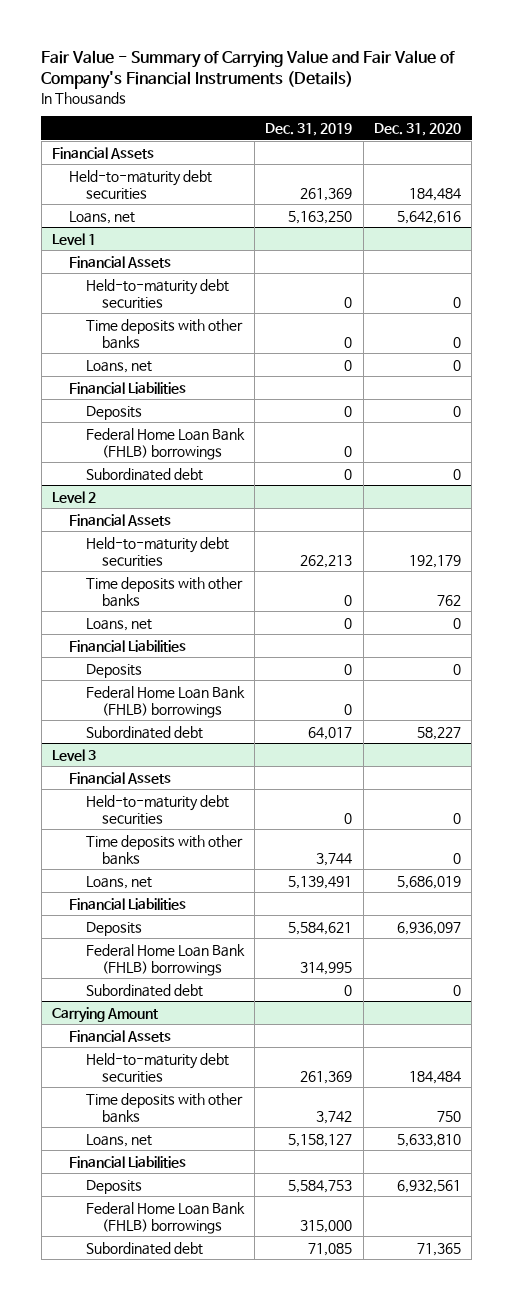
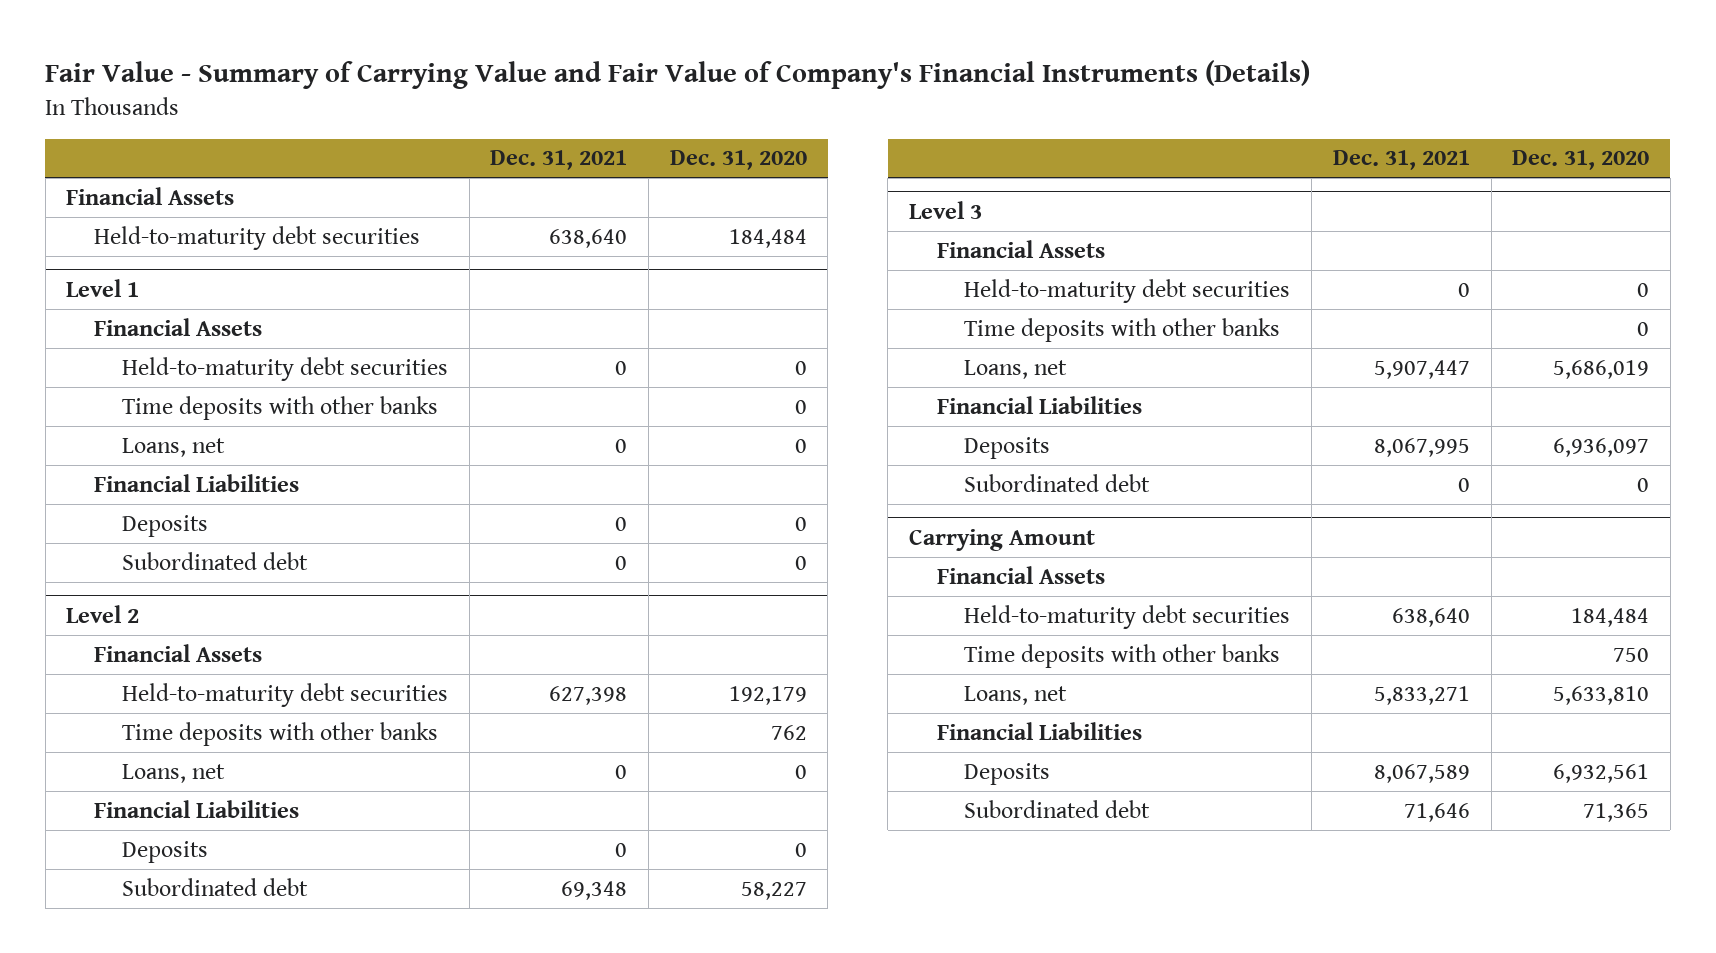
- | Dec. 31, 2019 | Dec. 31, 2020
+ | Dec. 31, 2021 | Dec. 31, 2020
- Loans, net | 5,163,250 | 5,642,616
@ Level 1
- Federal Home Loan Bank (FHLB) borrowings | 0 |
@ Level 2
- Federal Home Loan Bank (FHLB) borrowings | 0 |
@ Level 3
- Federal Home Loan Bank (FHLB) borrowings | 314,995 |
@ Carrying Amount
- Federal Home Loan Bank (FHLB) borrowings | 315,000 |

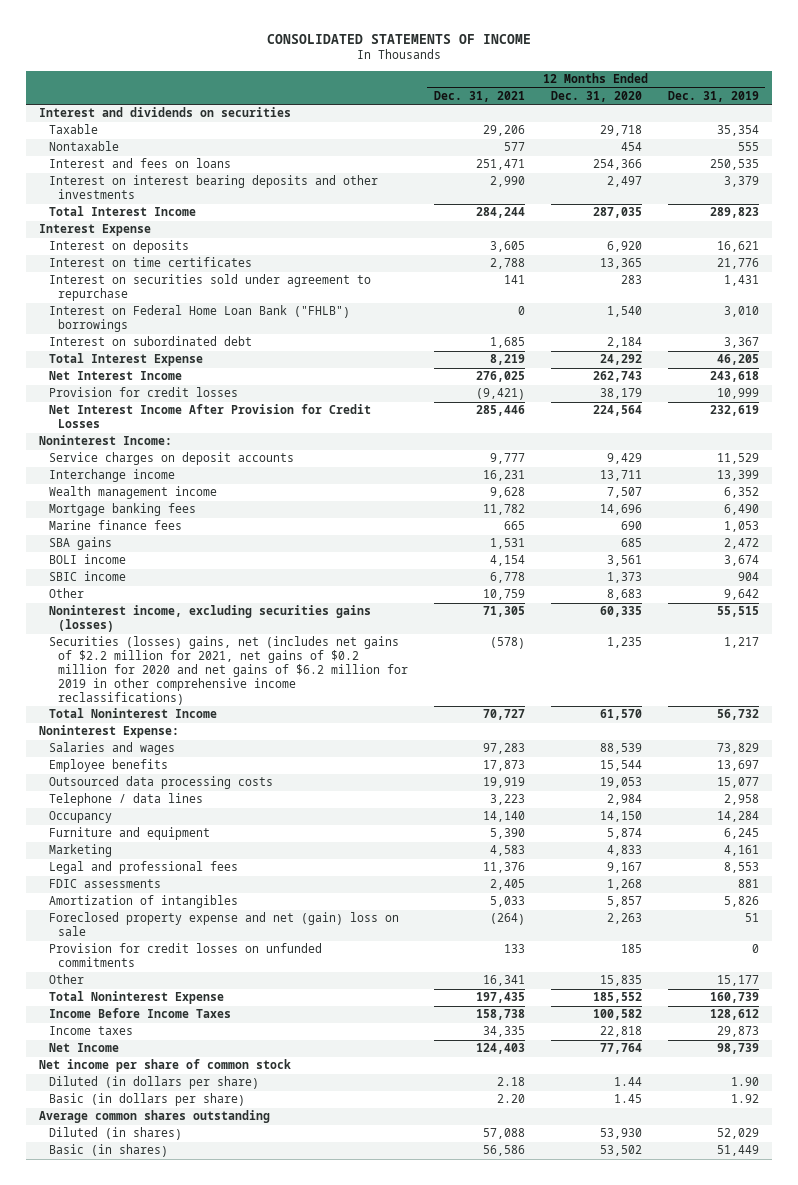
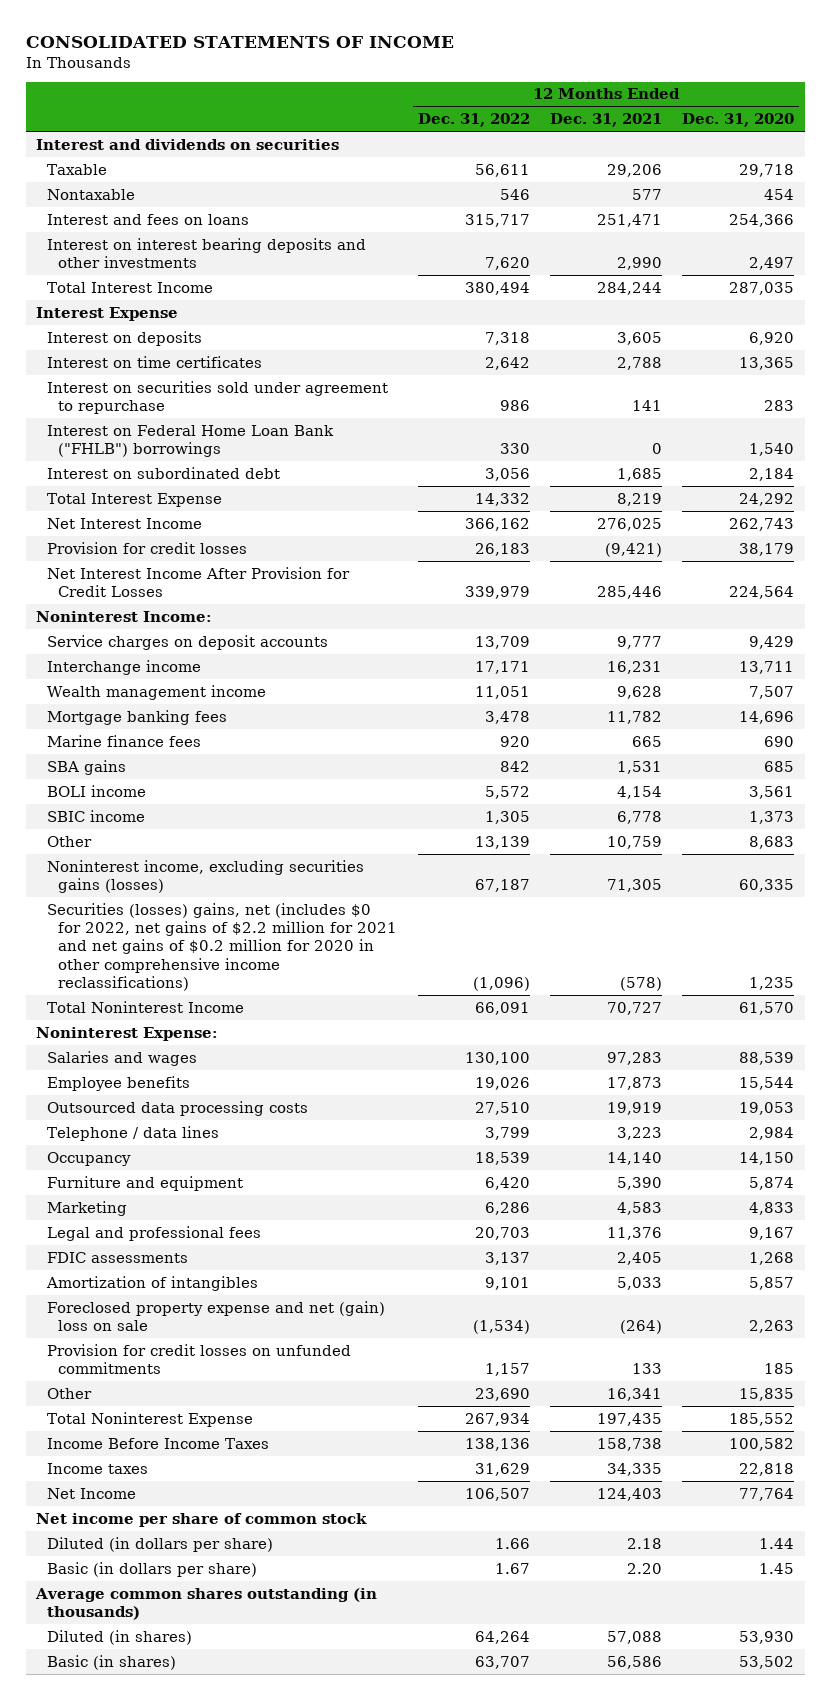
- | 12 Months Ended Dec. 31, 2021 | 12 Months Ended Dec. 31, 2020 | 12 Months Ended Dec. 31, 2019
+ | 12 Months Ended Dec. 31, 2022 | 12 Months Ended Dec. 31, 2021 | 12 Months Ended Dec. 31, 2020
- Securities (losses) gains, net (includes net gains of $2.2 million for 2021, net gains of $0.2 million for 2020 and net gains of $6.2 million for 2019 in other comprehensive income reclassifications) | (578) | 1,235 | 1,217
+ Securities (losses) gains, net (includes $0 for 2022, net gains of $2.2 million for 2021 and net gains of $0.2 million for 2020 in other comprehensive income reclassifications) | (1,096) | (578) | 1,235
- Average common shares outstanding
+ Average common shares outstanding (in thousands)

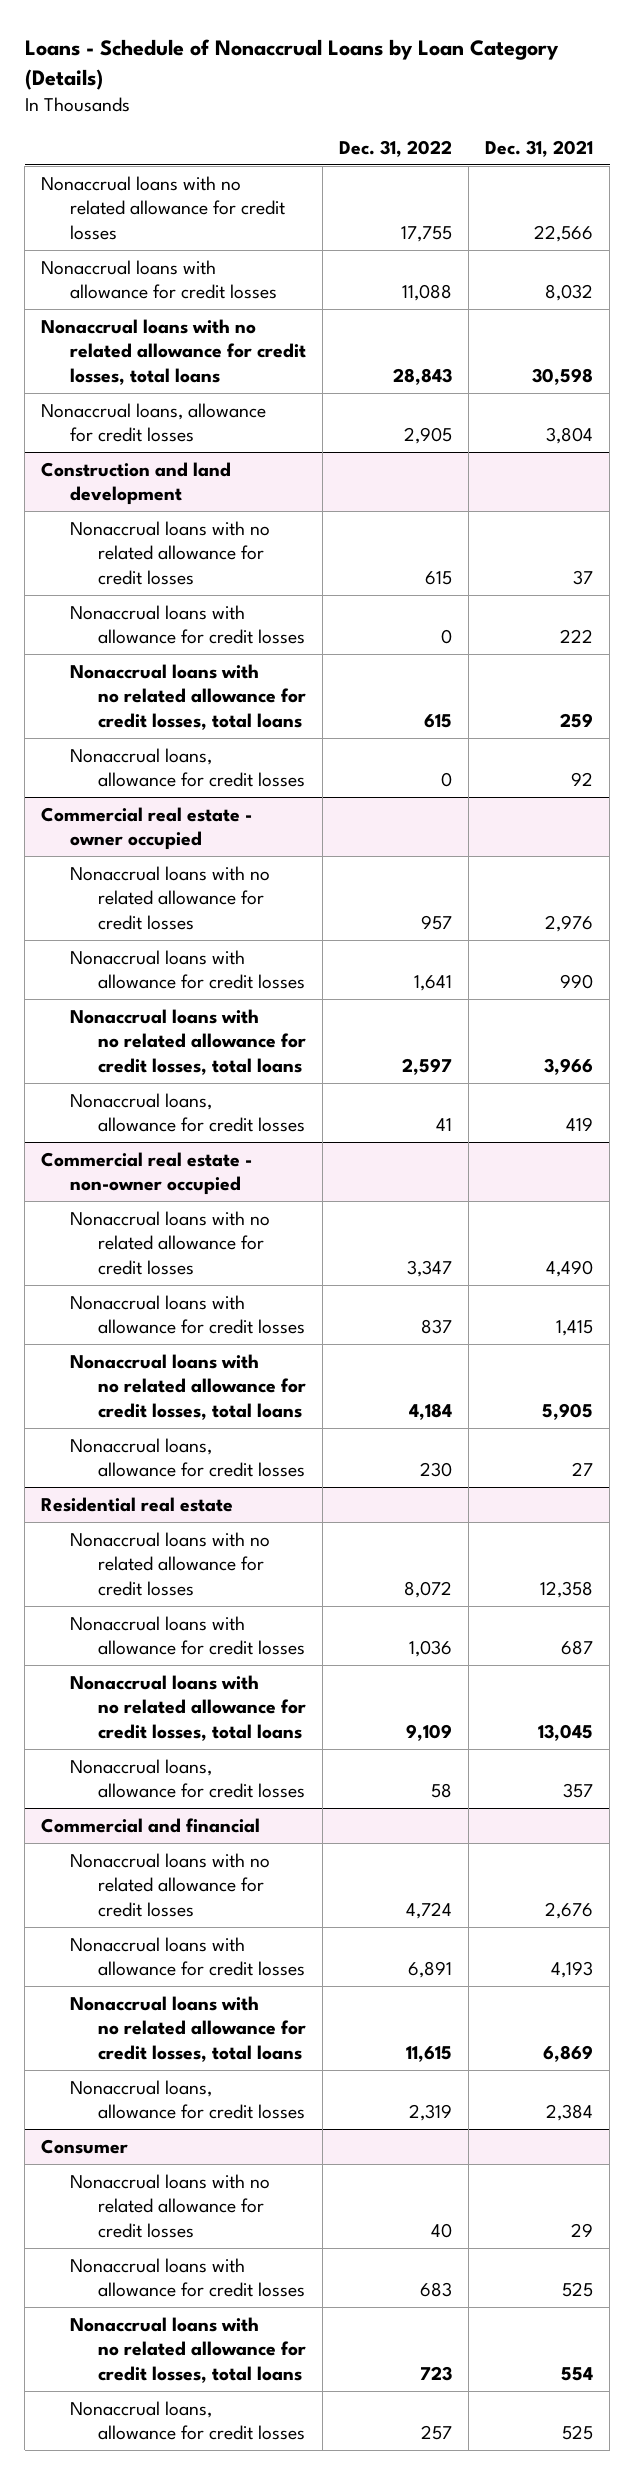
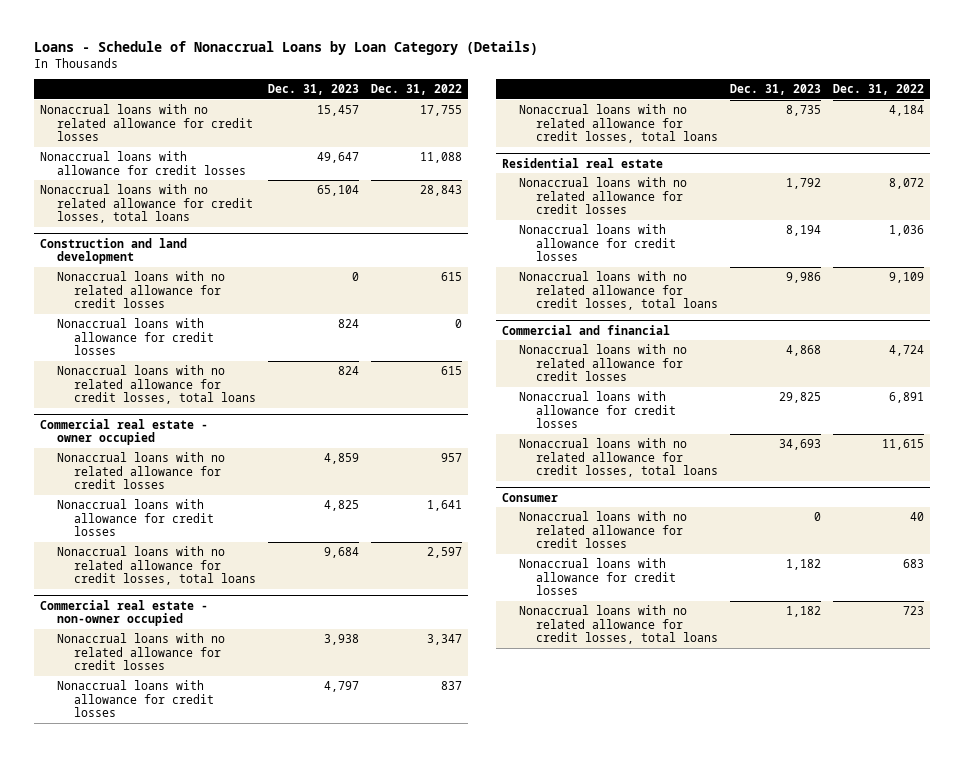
- | Dec. 31, 2022 | Dec. 31, 2021
+ | Dec. 31, 2023 | Dec. 31, 2022
- Nonaccrual loans, allowance for credit losses | 2,905 | 3,804
@ Construction and land development
- Nonaccrual loans, allowance for credit losses | 0 | 92
@ Commercial real estate - owner occupied
- Nonaccrual loans, allowance for credit losses | 41 | 419
@ Commercial real estate - non-owner occupied
- Nonaccrual loans, allowance for credit losses | 230 | 27
@ Residential real estate
- Nonaccrual loans, allowance for credit losses | 58 | 357
@ Commercial and financial
- Nonaccrual loans, allowance for credit losses | 2,319 | 2,384
@ Consumer
- Nonaccrual loans, allowance for credit losses | 257 | 525

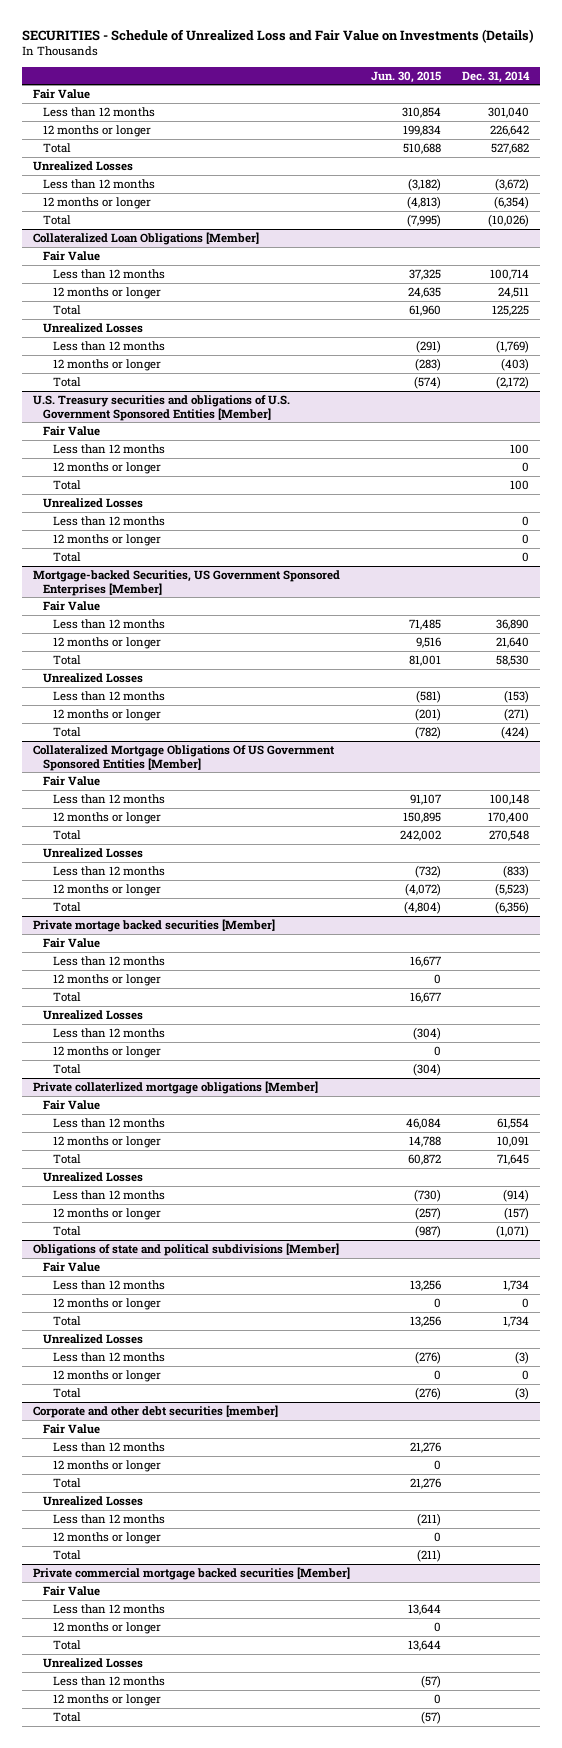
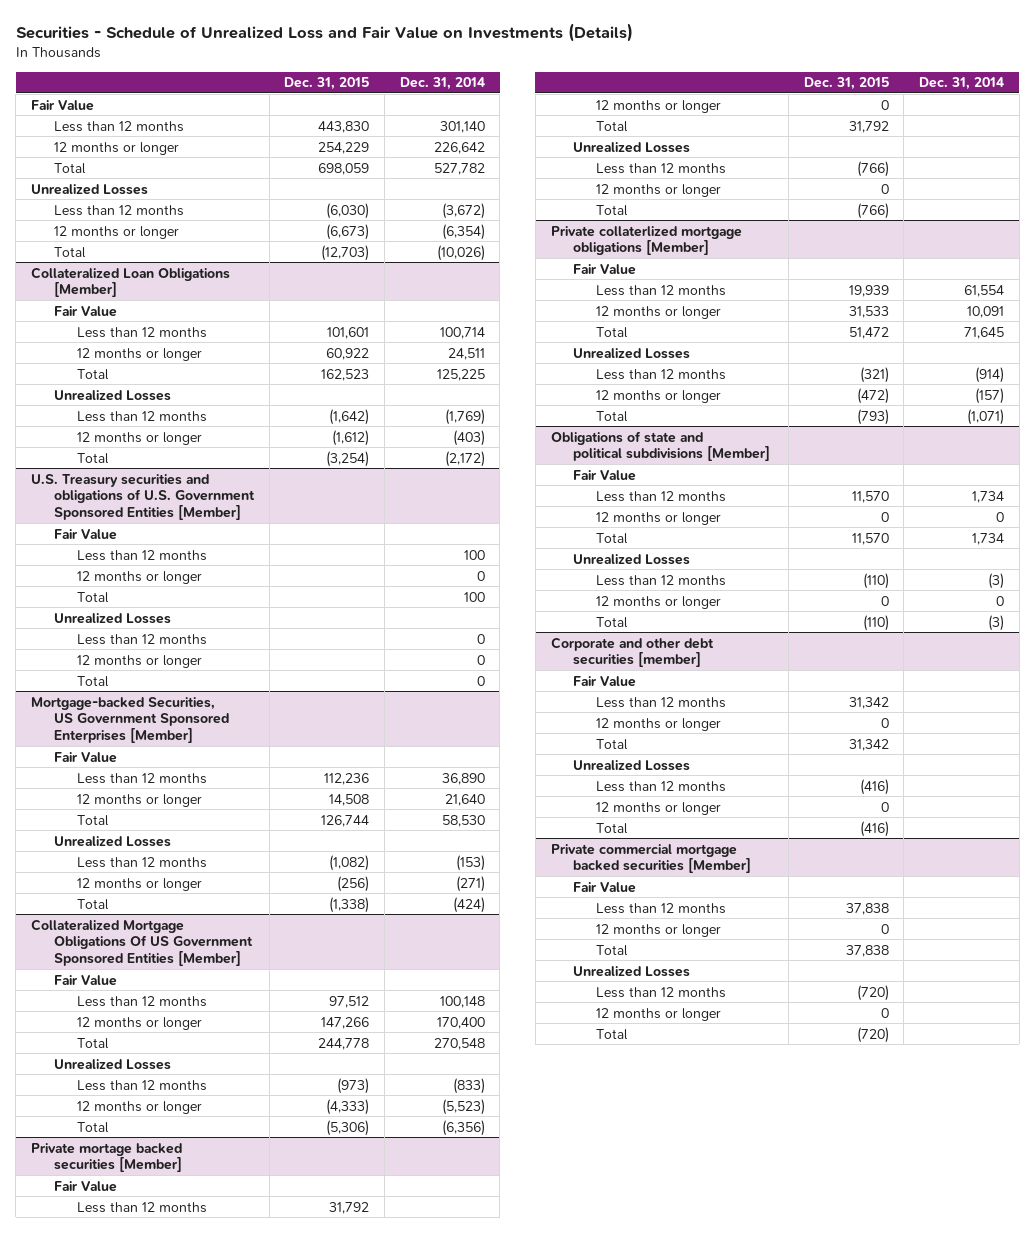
- SECURITIES - Schedule of Unrealized Loss and Fair Value on Investments (Details)
+ Securities - Schedule of Unrealized Loss and Fair Value on Investments (Details)
- | Jun. 30, 2015 | Dec. 31, 2014
+ | Dec. 31, 2015 | Dec. 31, 2014
- Less than 12 months | 310,854 | 301,040
+ Less than 12 months | 443,830 | 301,140
- Total | 510,688 | 527,682
+ Total | 698,059 | 527,782

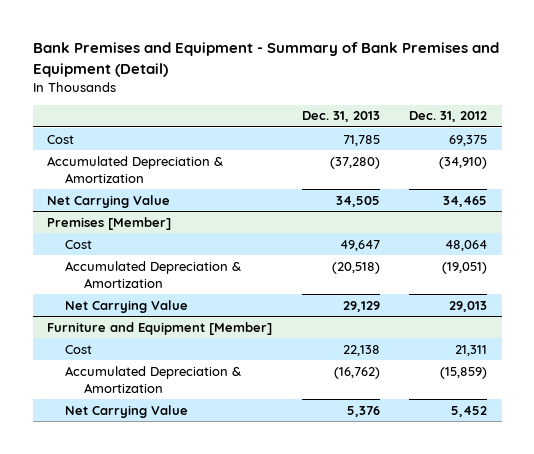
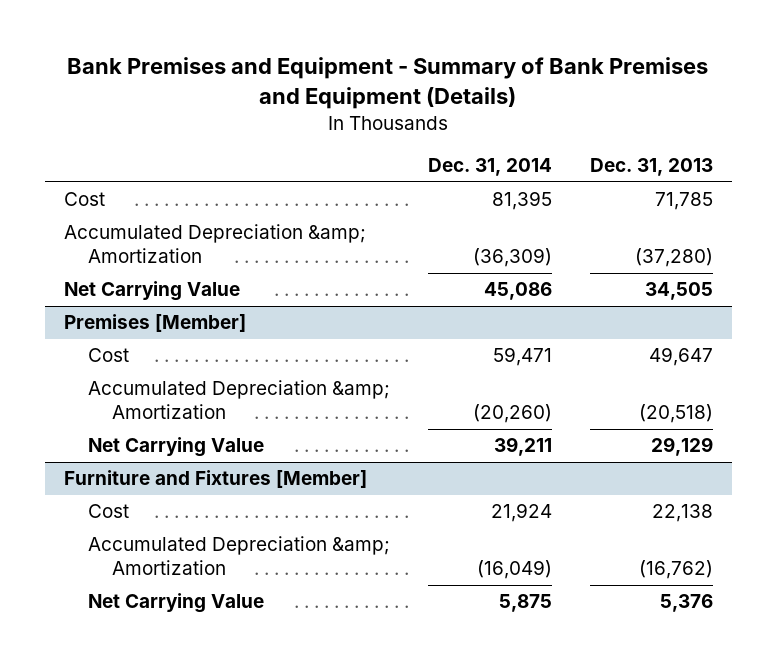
- Bank Premises and Equipment - Summary of Bank Premises and Equipment (Detail)
+ Bank Premises and Equipment - Summary of Bank Premises and Equipment (Details)
- | Dec. 31, 2013 | Dec. 31, 2012
+ | Dec. 31, 2014 | Dec. 31, 2013
- Accumulated Depreciation & Amortization | (37,280) | (34,910)
+ Accumulated Depreciation &amp; Amortization | (36,309) | (37,280)
@ Premises [Member]
- Accumulated Depreciation & Amortization | (20,518) | (19,051)
+ Accumulated Depreciation &amp; Amortization | (20,260) | (20,518)
- Furniture and Equipment [Member]
+ Furniture and Fixtures [Member]
- Accumulated Depreciation & Amortization | (16,762) | (15,859)
+ Accumulated Depreciation &amp; Amortization | (16,049) | (16,762)

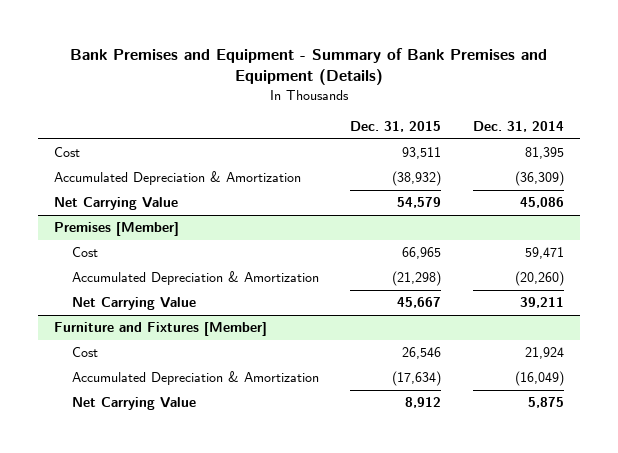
- | Dec. 31, 2014 | Dec. 31, 2013
+ | Dec. 31, 2015 | Dec. 31, 2014
- Accumulated Depreciation &amp; Amortization | (36,309) | (37,280)
+ Accumulated Depreciation & Amortization | (38,932) | (36,309)
@ Premises [Member]
- Accumulated Depreciation &amp; Amortization | (20,260) | (20,518)
+ Accumulated Depreciation & Amortization | (21,298) | (20,260)
@ Furniture and Fixtures [Member]
- Accumulated Depreciation &amp; Amortization | (16,049) | (16,762)
+ Accumulated Depreciation & Amortization | (17,634) | (16,049)

